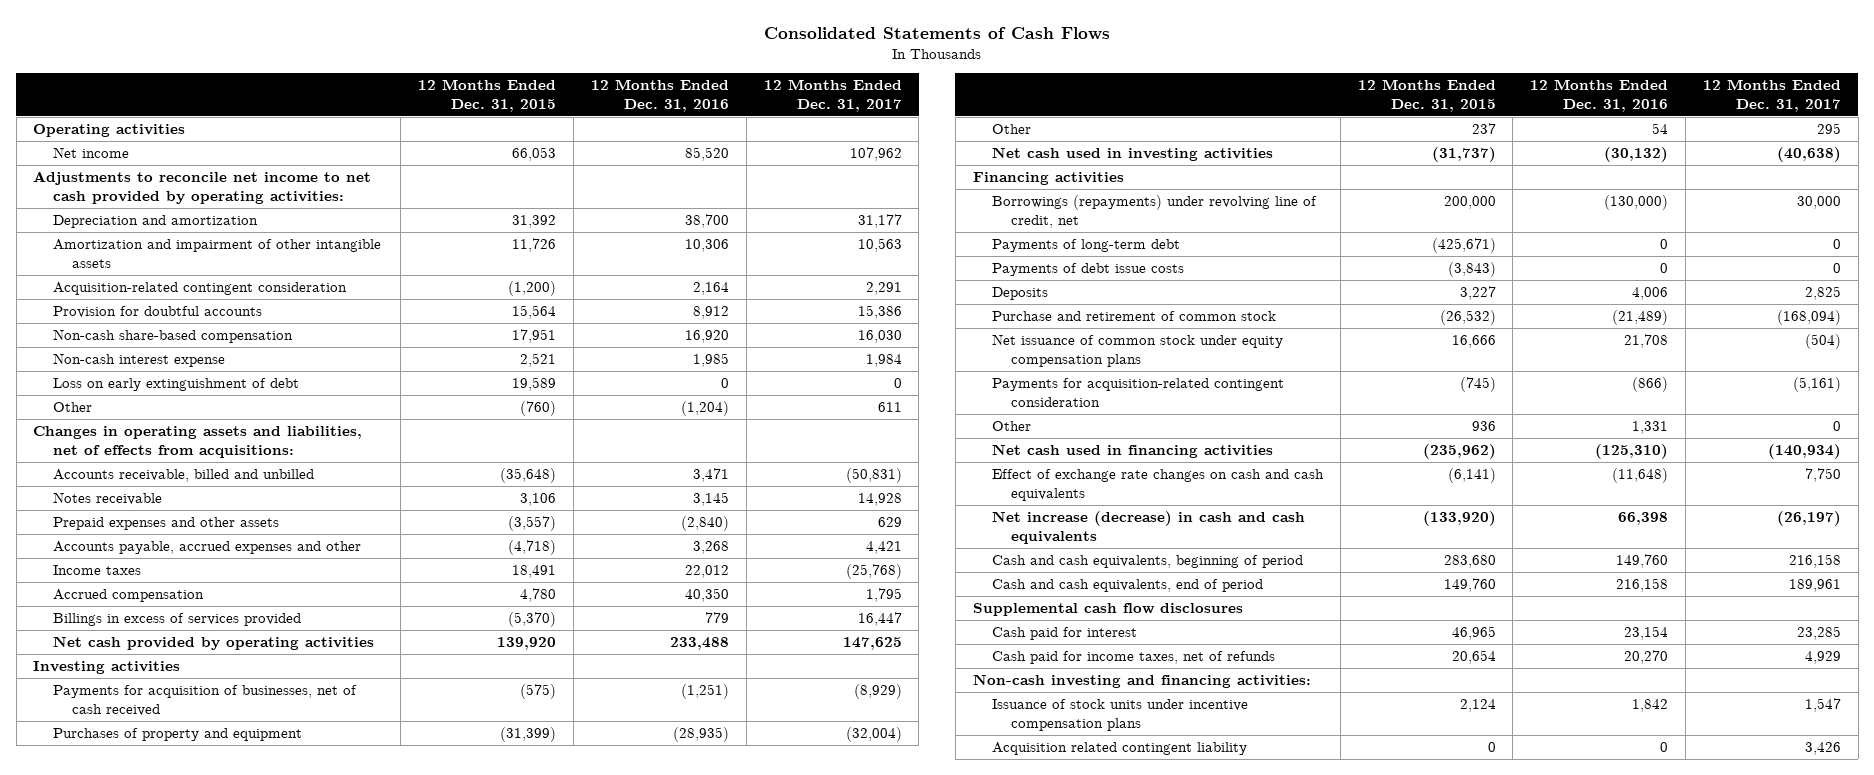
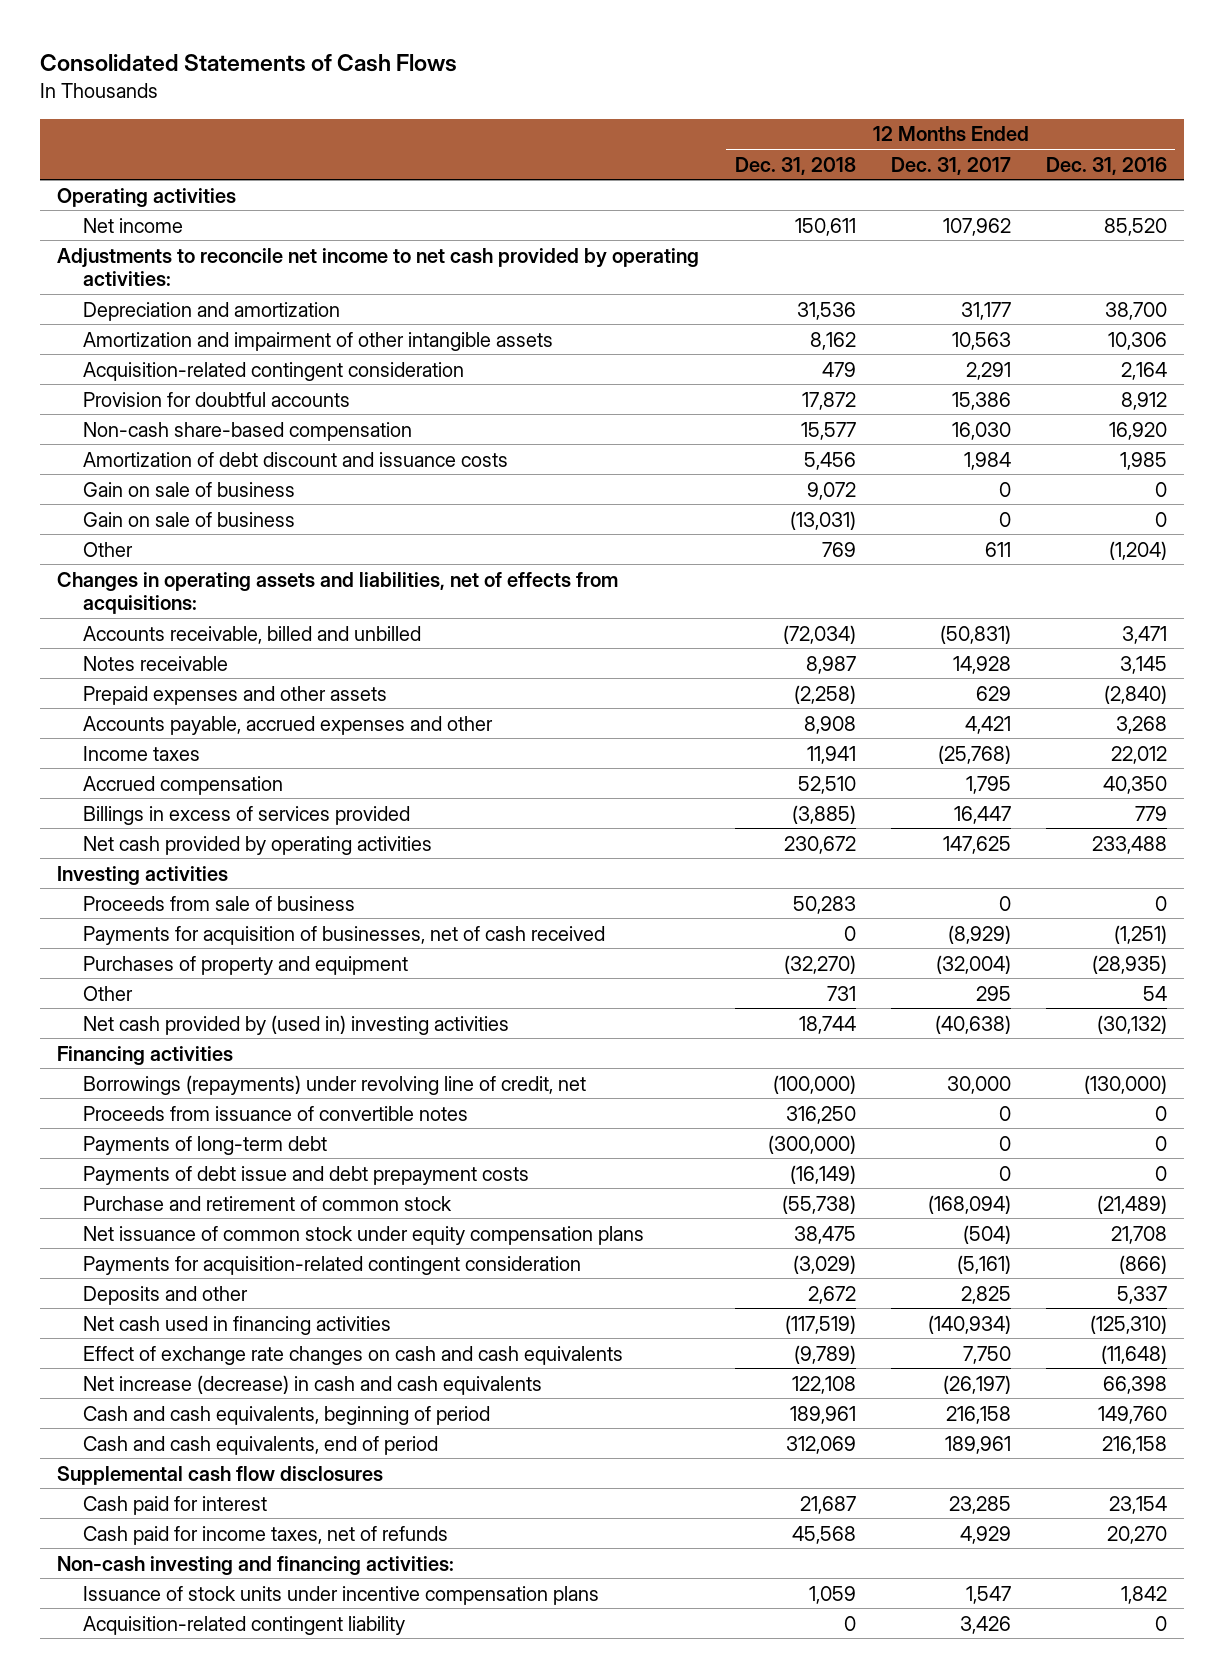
- | 12 Months Ended Dec. 31, 2015 | 12 Months Ended Dec. 31, 2016 | 12 Months Ended Dec. 31, 2017
+ | 12 Months Ended Dec. 31, 2018 | 12 Months Ended Dec. 31, 2017 | 12 Months Ended Dec. 31, 2016
- Non-cash interest expense | 2,521 | 1,985 | 1,984
- Loss on early extinguishment of debt | 19,589 | 0 | 0
+ Amortization of debt discount and issuance costs | 5,456 | 1,984 | 1,985
+ Gain on sale of business | 9,072 | 0 | 0
+ Gain on sale of business | (13,031) | 0 | 0
+ Proceeds from sale of business | 50,283 | 0 | 0
- Net cash used in investing activities | (31,737) | (30,132) | (40,638)
+ Net cash provided by (used in) investing activities | 18,744 | (40,638) | (30,132)
+ Proceeds from issuance of convertible notes | 316,250 | 0 | 0
- Payments of debt issue costs | (3,843) | 0 | 0
- Deposits | 3,227 | 4,006 | 2,825
+ Payments of debt issue and debt prepayment costs | (16,149) | 0 | 0
- Other | 936 | 1,331 | 0
+ Deposits and other | 2,672 | 2,825 | 5,337
- Acquisition related contingent liability | 0 | 0 | 3,426
+ Acquisition-related contingent liability | 0 | 3,426 | 0

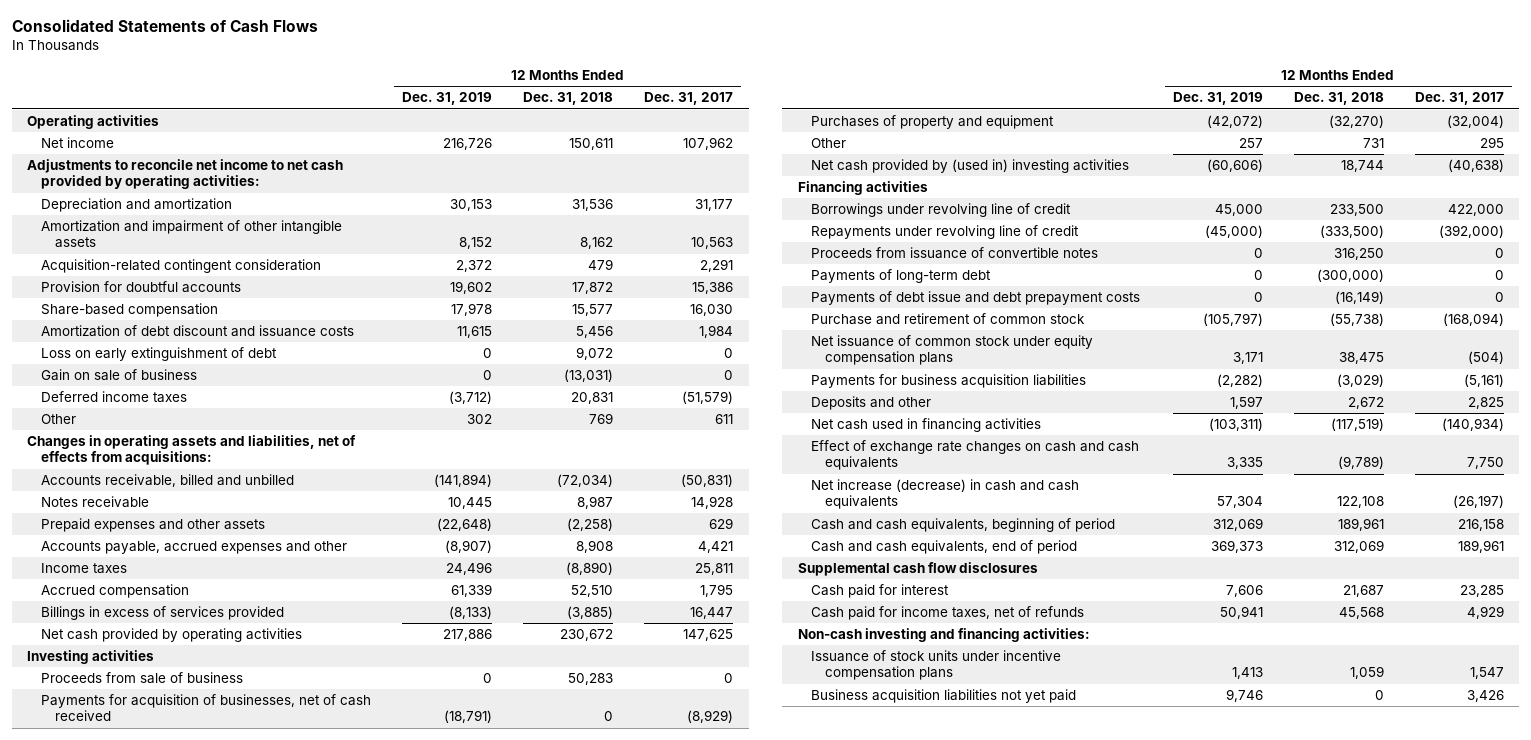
- | 12 Months Ended Dec. 31, 2018 | 12 Months Ended Dec. 31, 2017 | 12 Months Ended Dec. 31, 2016
+ | 12 Months Ended Dec. 31, 2019 | 12 Months Ended Dec. 31, 2018 | 12 Months Ended Dec. 31, 2017
- Non-cash share-based compensation | 15,577 | 16,030 | 16,920
+ Share-based compensation | 17,978 | 15,577 | 16,030
- Gain on sale of business | 9,072 | 0 | 0
+ Loss on early extinguishment of debt | 0 | 9,072 | 0
+ Deferred income taxes | (3,712) | 20,831 | (51,579)
- Income taxes | 11,941 | (25,768) | 22,012
+ Income taxes | 24,496 | (8,890) | 25,811
- Borrowings (repayments) under revolving line of credit, net | (100,000) | 30,000 | (130,000)
+ Borrowings under revolving line of credit | 45,000 | 233,500 | 422,000
+ Repayments under revolving line of credit | (45,000) | (333,500) | (392,000)
- Payments for acquisition-related contingent consideration | (3,029) | (5,161) | (866)
+ Payments for business acquisition liabilities | (2,282) | (3,029) | (5,161)
- Acquisition-related contingent liability | 0 | 3,426 | 0
+ Business acquisition liabilities not yet paid | 9,746 | 0 | 3,426

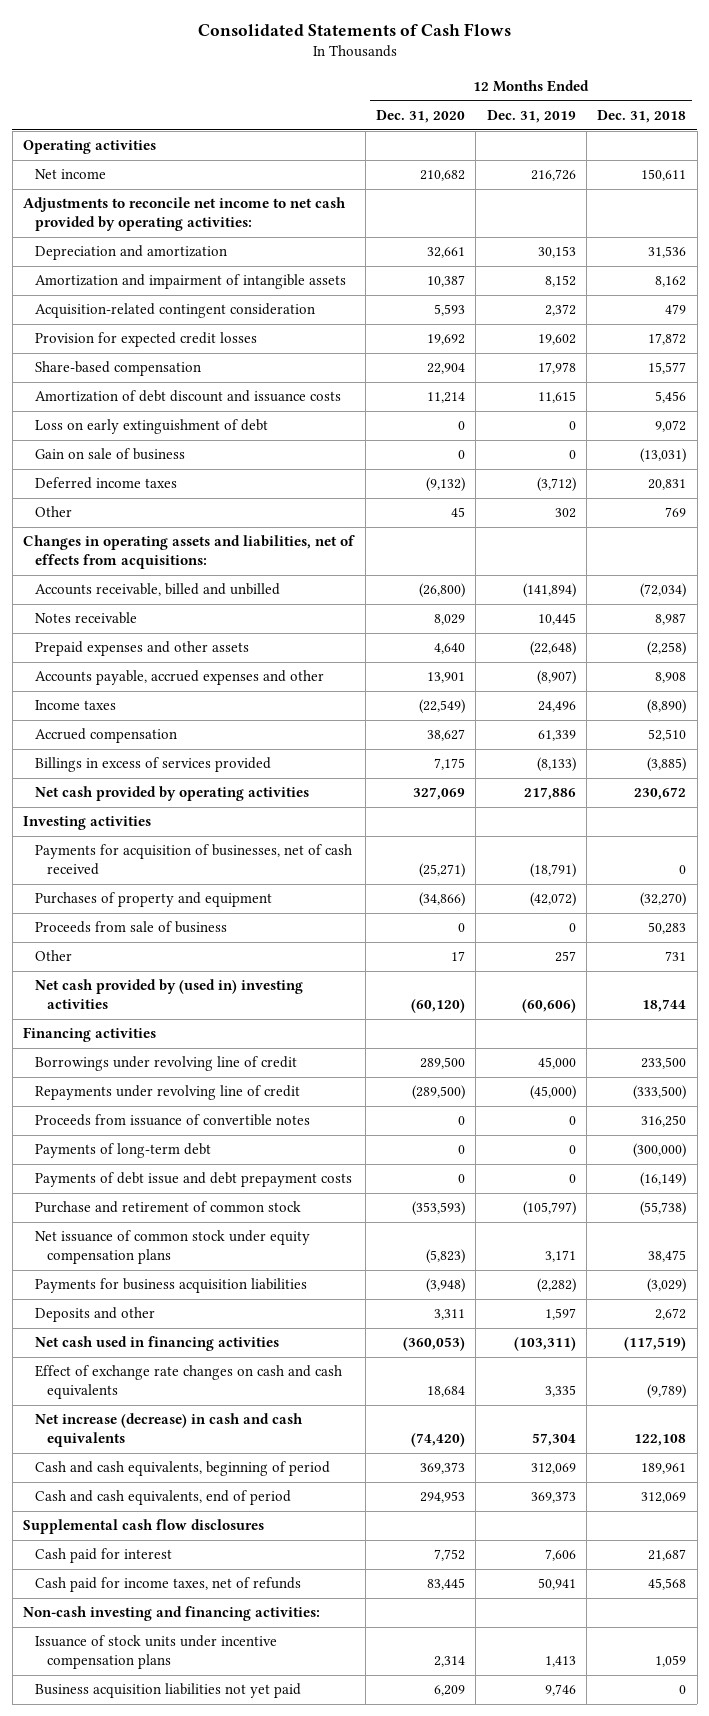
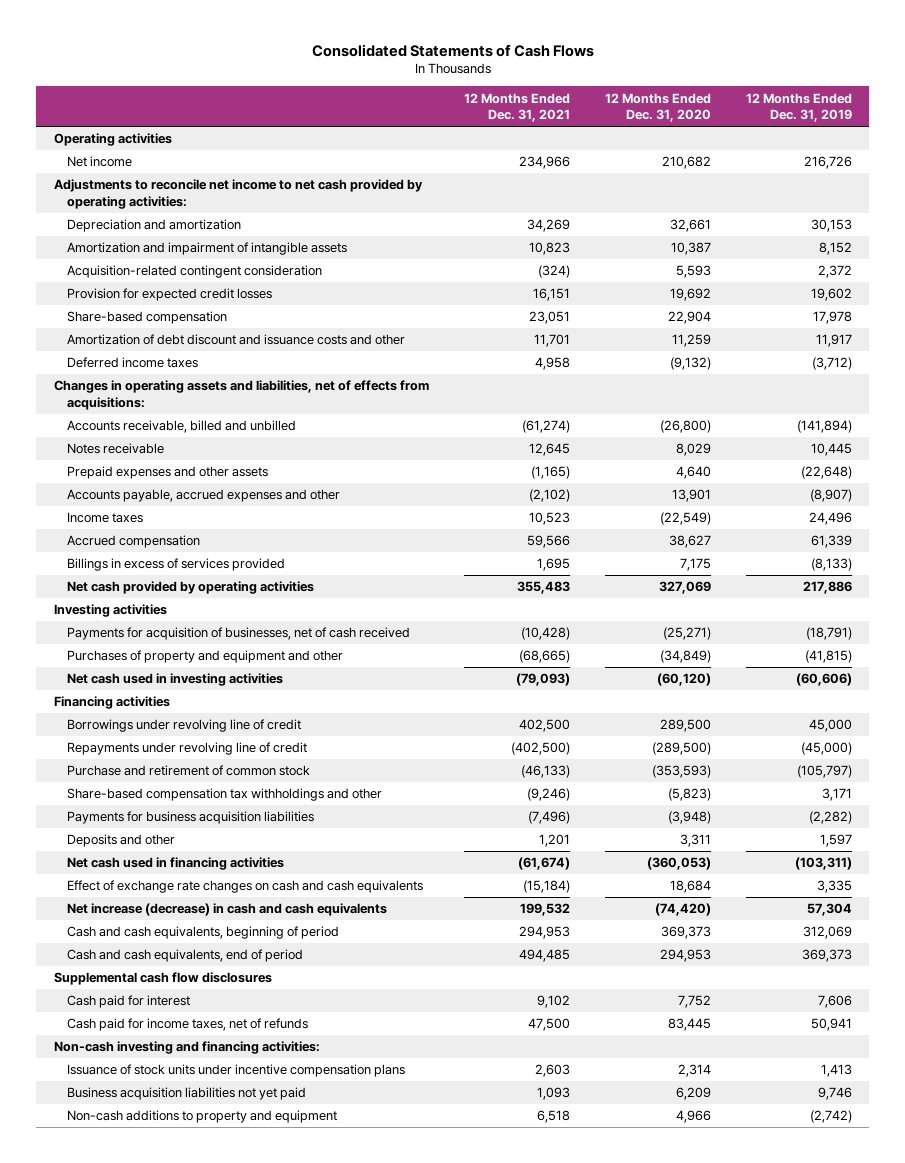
- | 12 Months Ended Dec. 31, 2020 | 12 Months Ended Dec. 31, 2019 | 12 Months Ended Dec. 31, 2018
+ | 12 Months Ended Dec. 31, 2021 | 12 Months Ended Dec. 31, 2020 | 12 Months Ended Dec. 31, 2019
- Amortization of debt discount and issuance costs | 11,214 | 11,615 | 5,456
- Loss on early extinguishment of debt | 0 | 0 | 9,072
- Gain on sale of business | 0 | 0 | (13,031)
+ Amortization of debt discount and issuance costs and other | 11,701 | 11,259 | 11,917
- Other | 45 | 302 | 769
- Purchases of property and equipment | (34,866) | (42,072) | (32,270)
- Proceeds from sale of business | 0 | 0 | 50,283
- Other | 17 | 257 | 731
- Net cash provided by (used in) investing activities | (60,120) | (60,606) | 18,744
+ Purchases of property and equipment and other | (68,665) | (34,849) | (41,815)
+ Net cash used in investing activities | (79,093) | (60,120) | (60,606)
- Proceeds from issuance of convertible notes | 0 | 0 | 316,250
- Payments of long-term debt | 0 | 0 | (300,000)
- Payments of debt issue and debt prepayment costs | 0 | 0 | (16,149)
- Net issuance of common stock under equity compensation plans | (5,823) | 3,171 | 38,475
+ Share-based compensation tax withholdings and other | (9,246) | (5,823) | 3,171
+ Non-cash additions to property and equipment | 6,518 | 4,966 | (2,742)

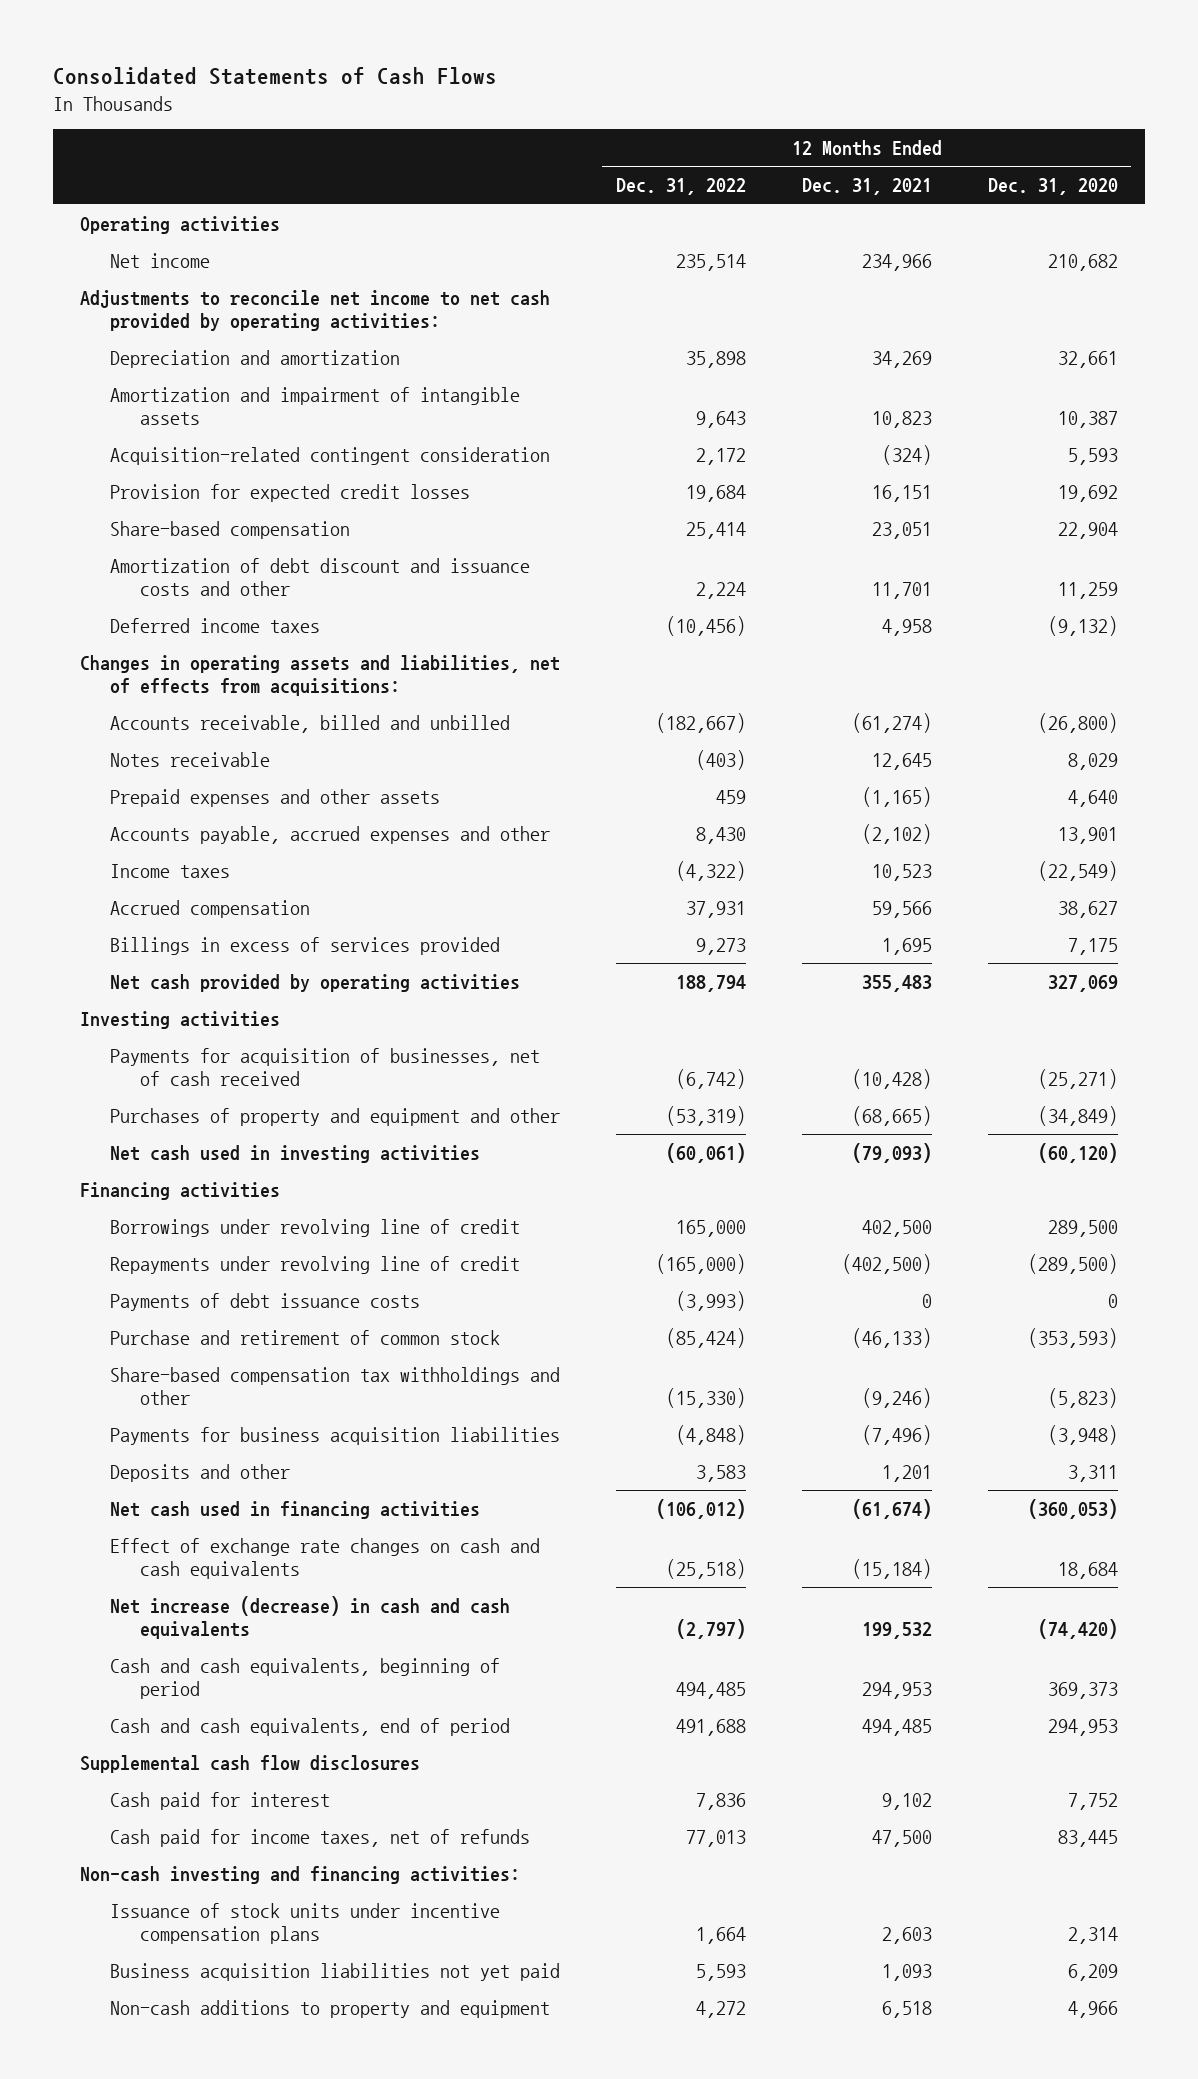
- | 12 Months Ended Dec. 31, 2021 | 12 Months Ended Dec. 31, 2020 | 12 Months Ended Dec. 31, 2019
+ | 12 Months Ended Dec. 31, 2022 | 12 Months Ended Dec. 31, 2021 | 12 Months Ended Dec. 31, 2020
+ Payments of debt issuance costs | (3,993) | 0 | 0

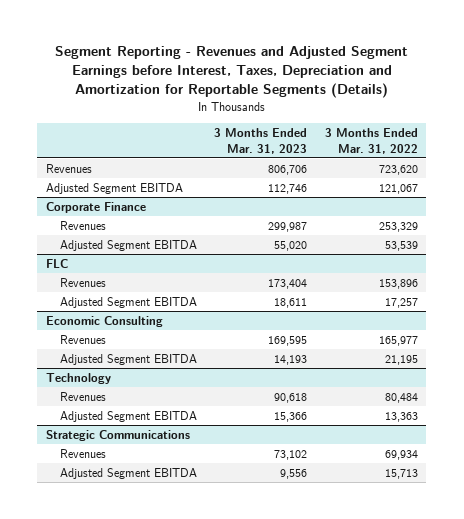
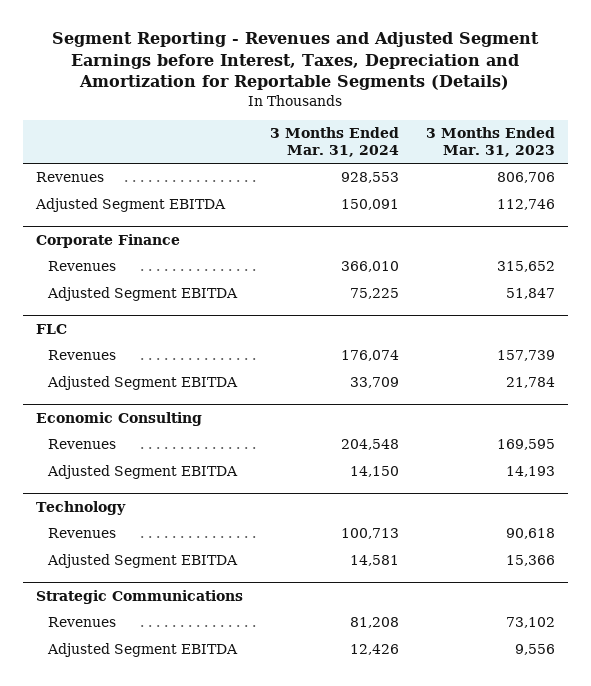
- | 3 Months Ended Mar. 31, 2023 | 3 Months Ended Mar. 31, 2022
+ | 3 Months Ended Mar. 31, 2024 | 3 Months Ended Mar. 31, 2023
@ Corporate Finance
- Revenues | 299,987 | 253,329
- Adjusted Segment EBITDA | 55,020 | 53,539
+ Revenues | 366,010 | 315,652
+ Adjusted Segment EBITDA | 75,225 | 51,847
@ FLC
- Revenues | 173,404 | 153,896
- Adjusted Segment EBITDA | 18,611 | 17,257
+ Revenues | 176,074 | 157,739
+ Adjusted Segment EBITDA | 33,709 | 21,784

